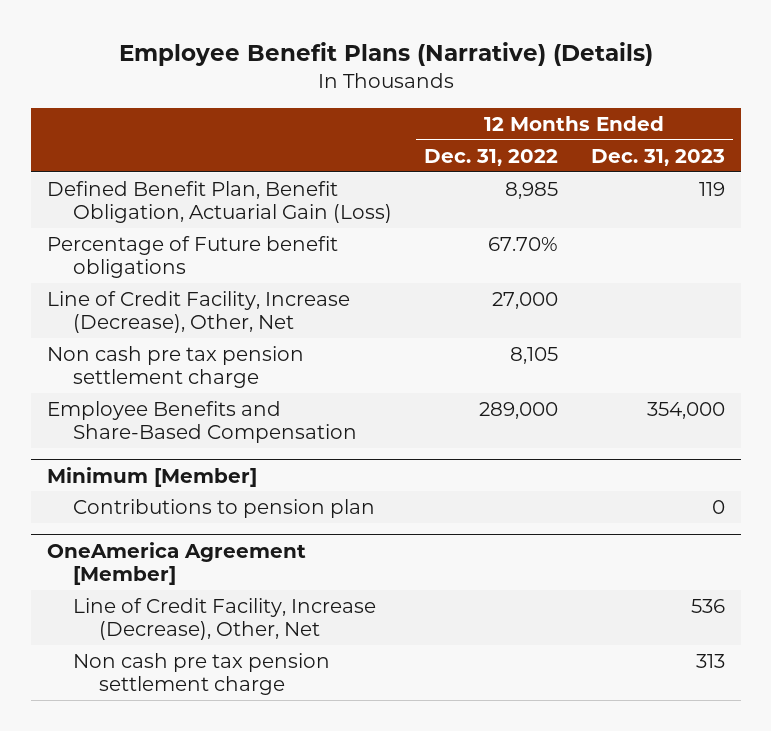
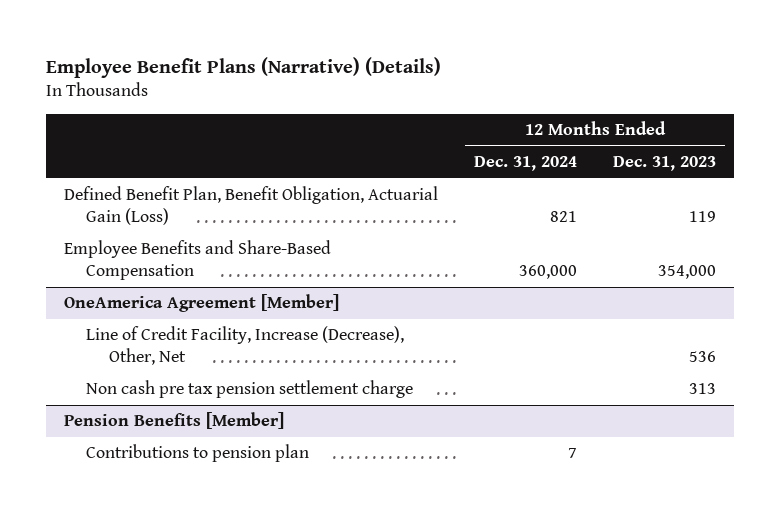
- | 12 Months Ended Dec. 31, 2022 | 12 Months Ended Dec. 31, 2023
+ | 12 Months Ended Dec. 31, 2024 | 12 Months Ended Dec. 31, 2023
- Percentage of Future benefit obligations | 67.70% |
- Line of Credit Facility, Increase (Decrease), Other, Net | 27,000 |
- Non cash pre tax pension settlement charge | 8,105 |
- Minimum [Member]
- Contributions to pension plan | | 0
+ Pension Benefits [Member]
+ Contributions to pension plan | 7 |

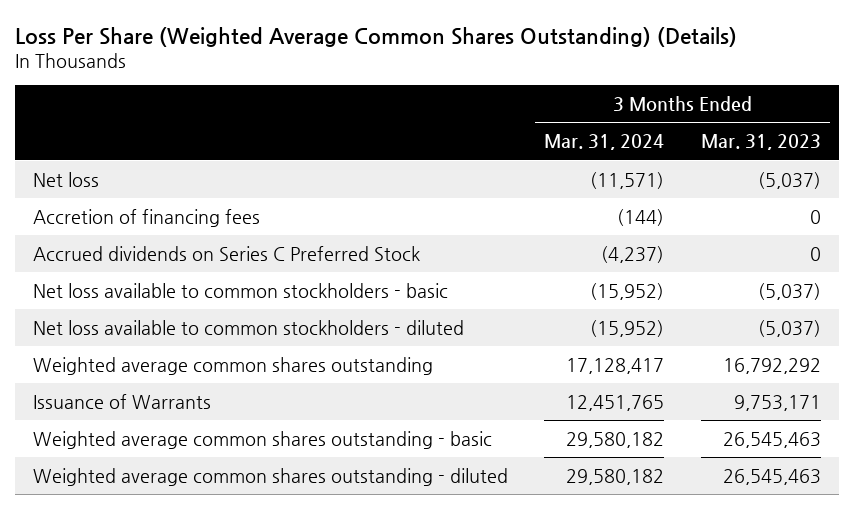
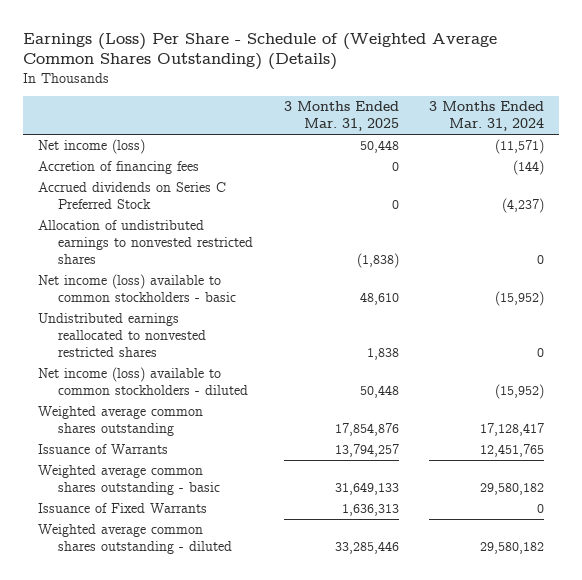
- Loss Per Share (Weighted Average Common Shares Outstanding) (Details)
+ Earnings (Loss) Per Share - Schedule of (Weighted Average Common Shares Outstanding) (Details)
- | 3 Months Ended Mar. 31, 2024 | 3 Months Ended Mar. 31, 2023
+ | 3 Months Ended Mar. 31, 2025 | 3 Months Ended Mar. 31, 2024
- Net loss | (11,571) | (5,037)
+ Net income (loss) | 50,448 | (11,571)
- Net loss available to common stockholders - basic | (15,952) | (5,037)
- Net loss available to common stockholders - diluted | (15,952) | (5,037)
+ Allocation of undistributed earnings to nonvested restricted shares | (1,838) | 0
+ Net income (loss) available to common stockholders - basic | 48,610 | (15,952)
+ Undistributed earnings reallocated to nonvested restricted shares | 1,838 | 0
+ Net income (loss) available to common stockholders - diluted | 50,448 | (15,952)
+ Issuance of Fixed Warrants | 1,636,313 | 0

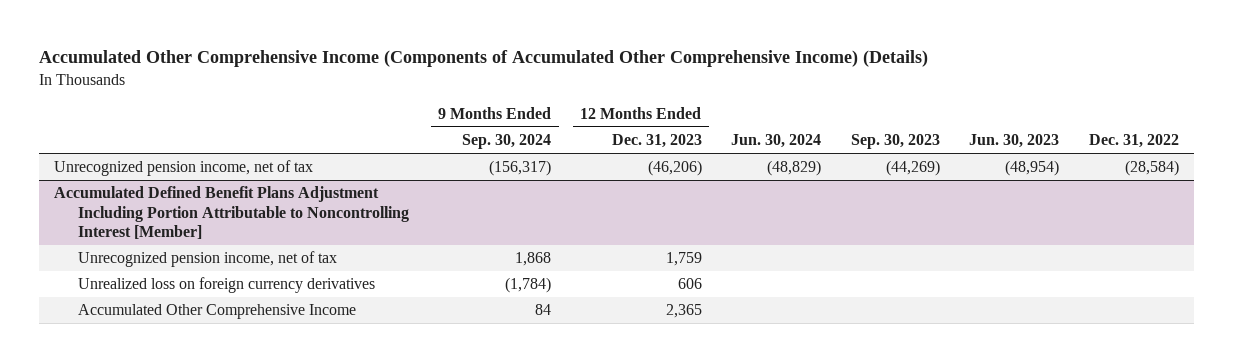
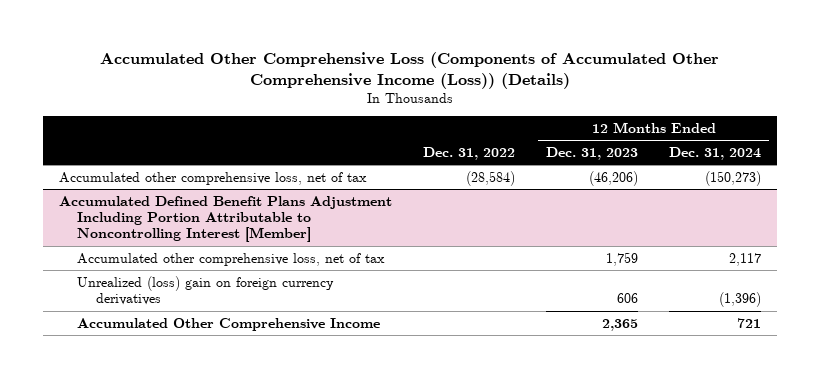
- Accumulated Other Comprehensive Income (Components of Accumulated Other Comprehensive Income) (Details)
+ Accumulated Other Comprehensive Loss (Components of Accumulated Other Comprehensive Income (Loss)) (Details)
- | 9 Months Ended Sep. 30, 2024 | 12 Months Ended Dec. 31, 2023 | Jun. 30, 2024 | Sep. 30, 2023 | Jun. 30, 2023 | Dec. 31, 2022
+ | Dec. 31, 2022 | 12 Months Ended Dec. 31, 2023 | 12 Months Ended Dec. 31, 2024
- Unrecognized pension income, net of tax | (156,317) | (46,206) | (48,829) | (44,269) | (48,954) | (28,584)
+ Accumulated other comprehensive loss, net of tax | (28,584) | (46,206) | (150,273)
@ Accumulated Defined Benefit Plans Adjustment Including Portion Attributable to Noncontrolling Interest [Member]
- Unrecognized pension income, net of tax | 1,868 | 1,759 | | | |
- Unrealized loss on foreign currency derivatives | (1,784) | 606 | | | |
+ Accumulated other comprehensive loss, net of tax | | 1,759 | 2,117
+ Unrealized (loss) gain on foreign currency derivatives | | 606 | (1,396)

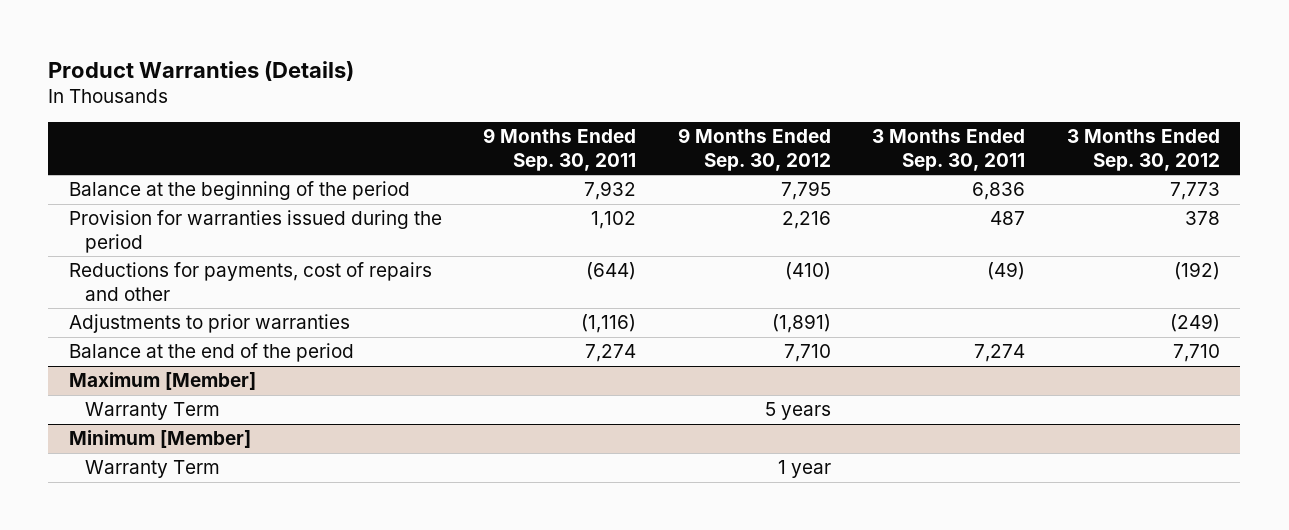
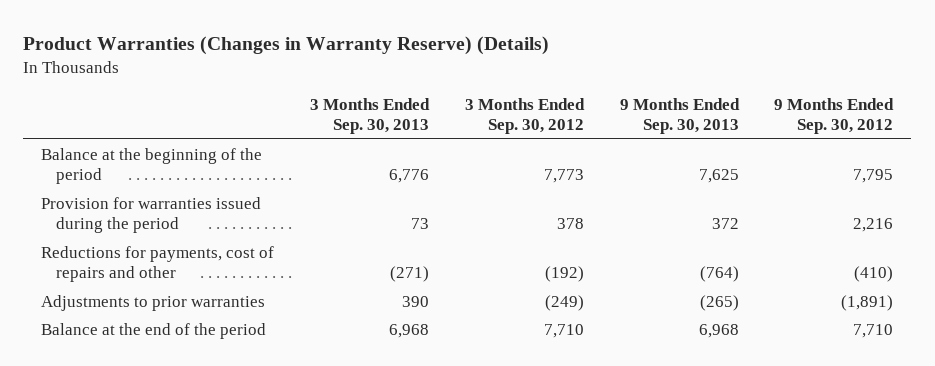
- Product Warranties (Details)
+ Product Warranties (Changes in Warranty Reserve) (Details)
- | 9 Months Ended Sep. 30, 2011 | 9 Months Ended Sep. 30, 2012 | 3 Months Ended Sep. 30, 2011 | 3 Months Ended Sep. 30, 2012
+ | 3 Months Ended Sep. 30, 2013 | 3 Months Ended Sep. 30, 2012 | 9 Months Ended Sep. 30, 2013 | 9 Months Ended Sep. 30, 2012
- Maximum [Member]
- Warranty Term | | 5 years | |
- Minimum [Member]
- Warranty Term | | 1 year | |

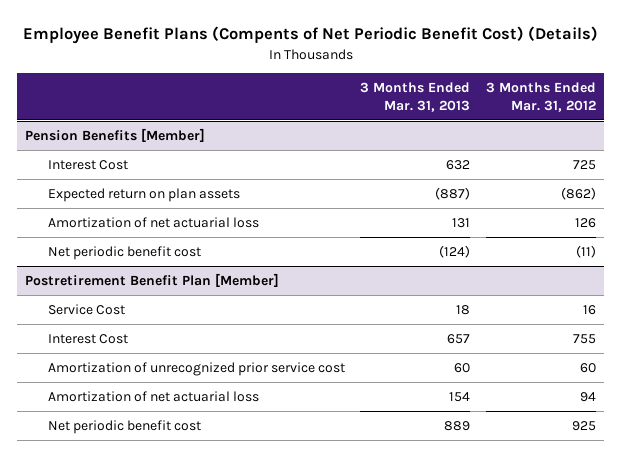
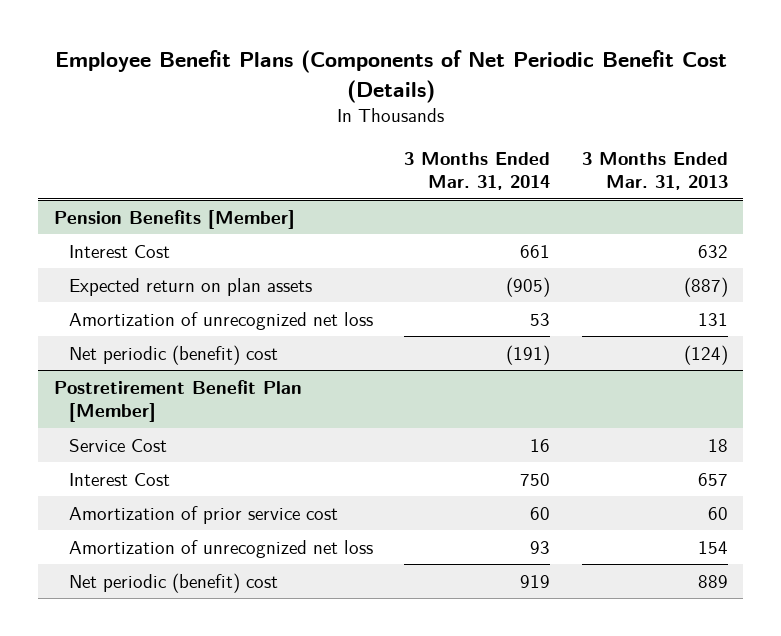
- Employee Benefit Plans (Compents of Net Periodic Benefit Cost) (Details)
+ Employee Benefit Plans (Components of Net Periodic Benefit Cost (Details)
- | 3 Months Ended Mar. 31, 2013 | 3 Months Ended Mar. 31, 2012
+ | 3 Months Ended Mar. 31, 2014 | 3 Months Ended Mar. 31, 2013
@ Pension Benefits [Member]
- Amortization of net actuarial loss | 131 | 126
- Net periodic benefit cost | (124) | (11)
+ Amortization of unrecognized net loss | 53 | 131
+ Net periodic (benefit) cost | (191) | (124)
@ Postretirement Benefit Plan [Member]
- Amortization of unrecognized prior service cost | 60 | 60
- Amortization of net actuarial loss | 154 | 94
- Net periodic benefit cost | 889 | 925
+ Amortization of prior service cost | 60 | 60
+ Amortization of unrecognized net loss | 93 | 154
+ Net periodic (benefit) cost | 919 | 889

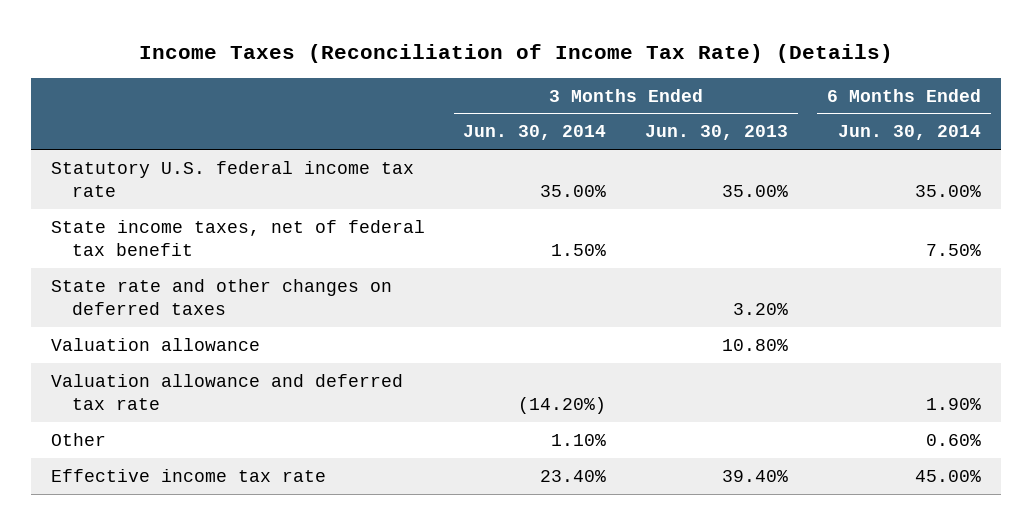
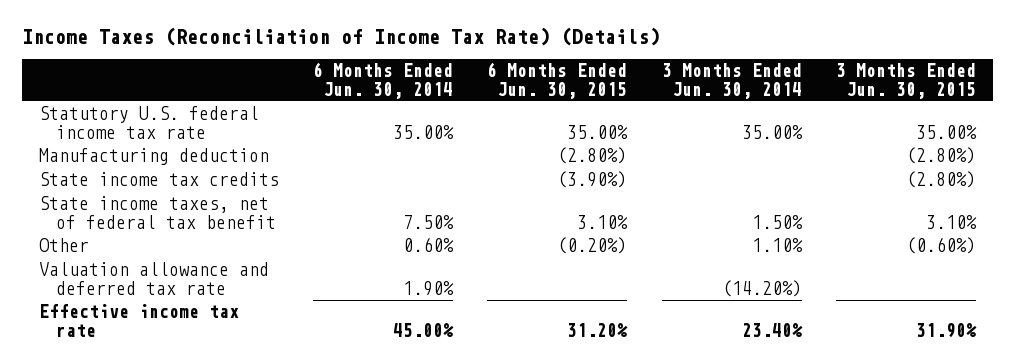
- | 3 Months Ended Jun. 30, 2014 | 3 Months Ended Jun. 30, 2013 | 6 Months Ended Jun. 30, 2014
+ | 6 Months Ended Jun. 30, 2014 | 6 Months Ended Jun. 30, 2015 | 3 Months Ended Jun. 30, 2014 | 3 Months Ended Jun. 30, 2015
+ Manufacturing deduction | | (2.80%) | | (2.80%)
+ State income tax credits | | (3.90%) | | (2.80%)
- State rate and other changes on deferred taxes | | 3.20% |
- Valuation allowance | | 10.80% |
moved down: Valuation allowance and deferred tax rate | 1.90% | | (14.20%) |

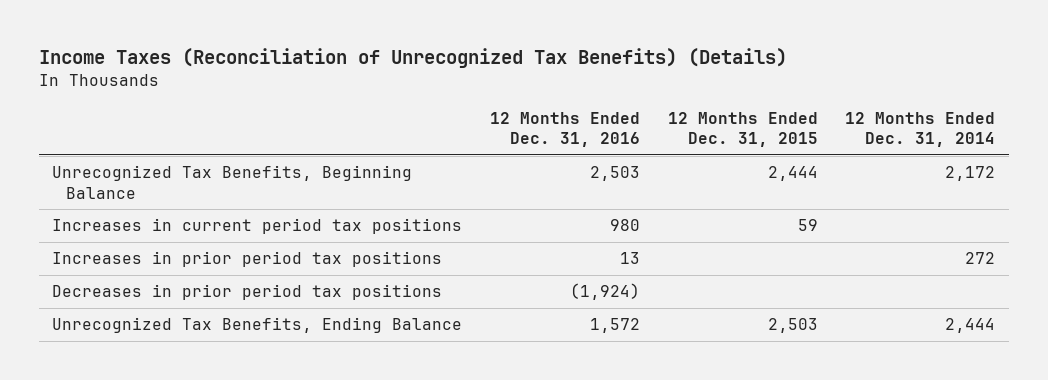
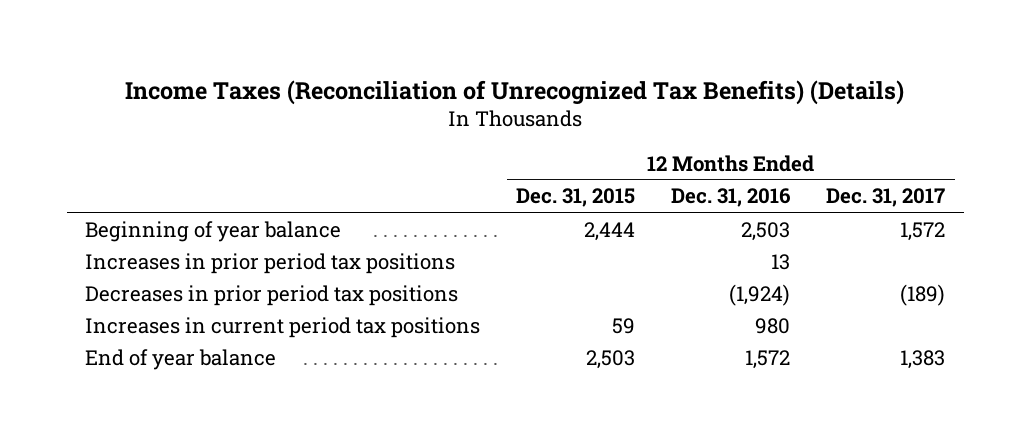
- | 12 Months Ended Dec. 31, 2016 | 12 Months Ended Dec. 31, 2015 | 12 Months Ended Dec. 31, 2014
+ | 12 Months Ended Dec. 31, 2015 | 12 Months Ended Dec. 31, 2016 | 12 Months Ended Dec. 31, 2017
- Unrecognized Tax Benefits, Beginning Balance | 2,503 | 2,444 | 2,172
+ Beginning of year balance | 2,444 | 2,503 | 1,572
- Unrecognized Tax Benefits, Ending Balance | 1,572 | 2,503 | 2,444
moved down: Increases in current period tax positions | 59 | 980 |
+ End of year balance | 2,503 | 1,572 | 1,383

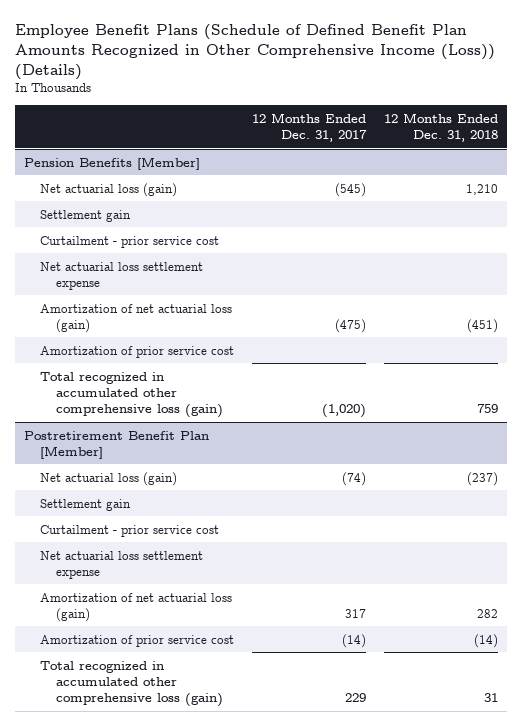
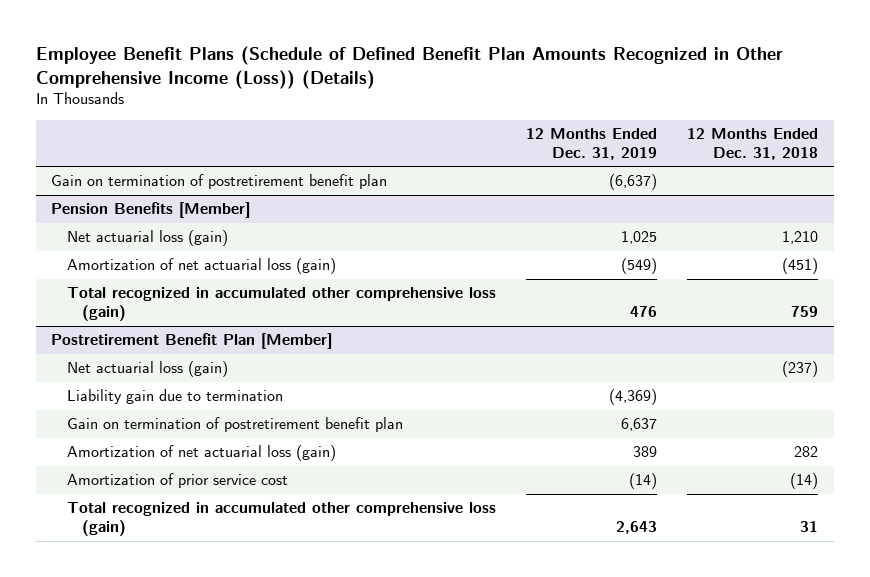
- | 12 Months Ended Dec. 31, 2017 | 12 Months Ended Dec. 31, 2018
+ | 12 Months Ended Dec. 31, 2019 | 12 Months Ended Dec. 31, 2018
+ Gain on termination of postretirement benefit plan | (6,637) |
@ Pension Benefits [Member]
- Settlement gain
- Curtailment - prior service cost
- Net actuarial loss settlement expense
- Amortization of prior service cost
@ Postretirement Benefit Plan [Member]
- Settlement gain
- Curtailment - prior service cost
- Net actuarial loss settlement expense
+ Liability gain due to termination | (4,369) |
+ Gain on termination of postretirement benefit plan | 6,637 |

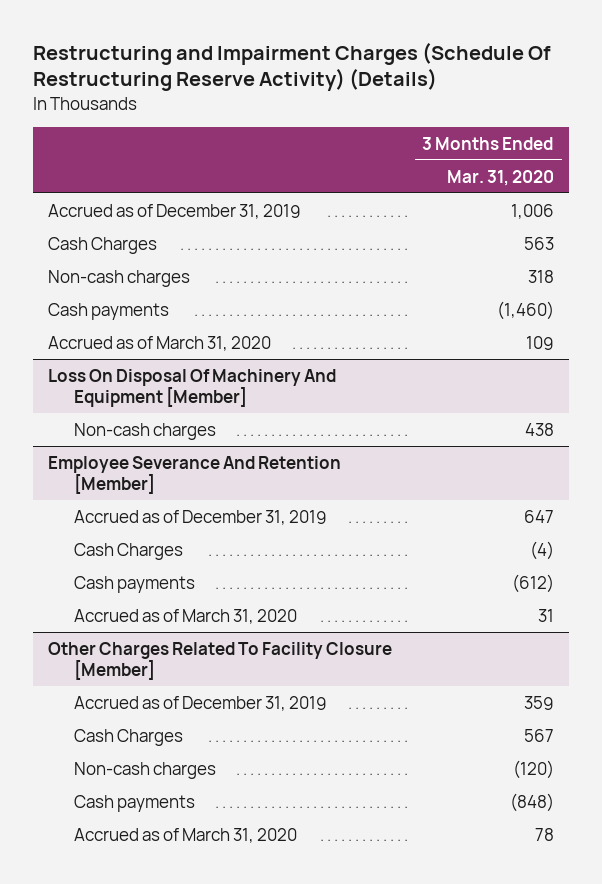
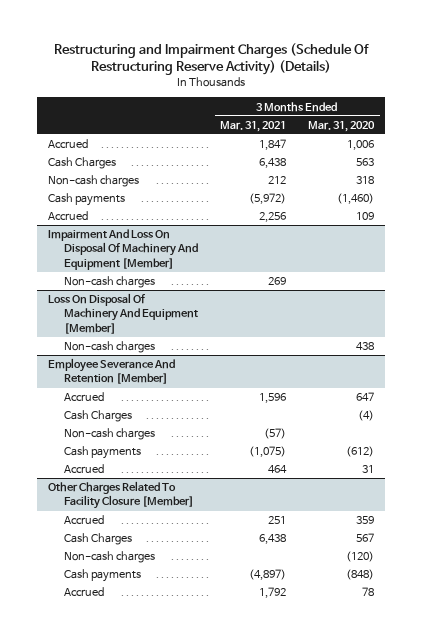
- | 3 Months Ended Mar. 31, 2020
+ | 3 Months Ended Mar. 31, 2021 | 3 Months Ended Mar. 31, 2020
- Accrued as of December 31, 2019 | 1,006
+ Accrued | 1,847 | 1,006
- Accrued as of March 31, 2020 | 109
+ Accrued | 2,256 | 109
+ Impairment And Loss On Disposal Of Machinery And Equipment [Member]
+ Non-cash charges | 269 |
@ Employee Severance And Retention [Member]
- Accrued as of December 31, 2019 | 647
+ Accrued | 1,596 | 647
+ Non-cash charges | (57) |
- Accrued as of March 31, 2020 | 31
+ Accrued | 464 | 31
@ Other Charges Related To Facility Closure [Member]
- Accrued as of December 31, 2019 | 359
+ Accrued | 251 | 359
- Accrued as of March 31, 2020 | 78
+ Accrued | 1,792 | 78

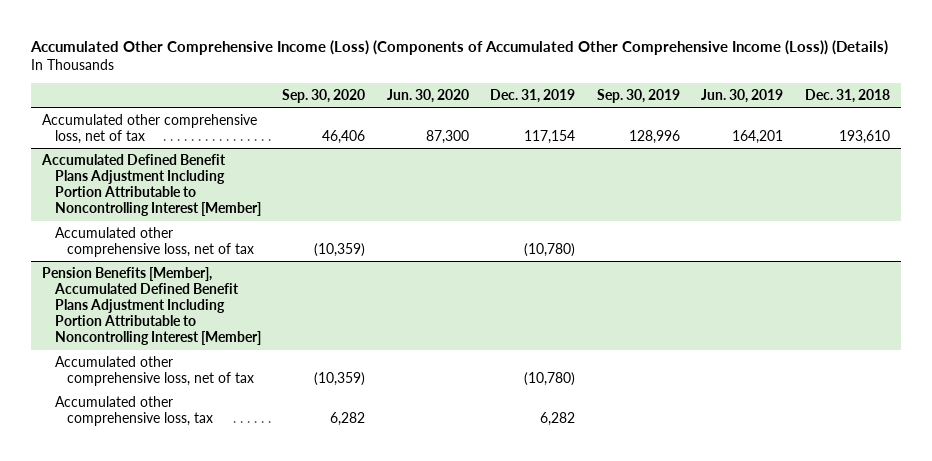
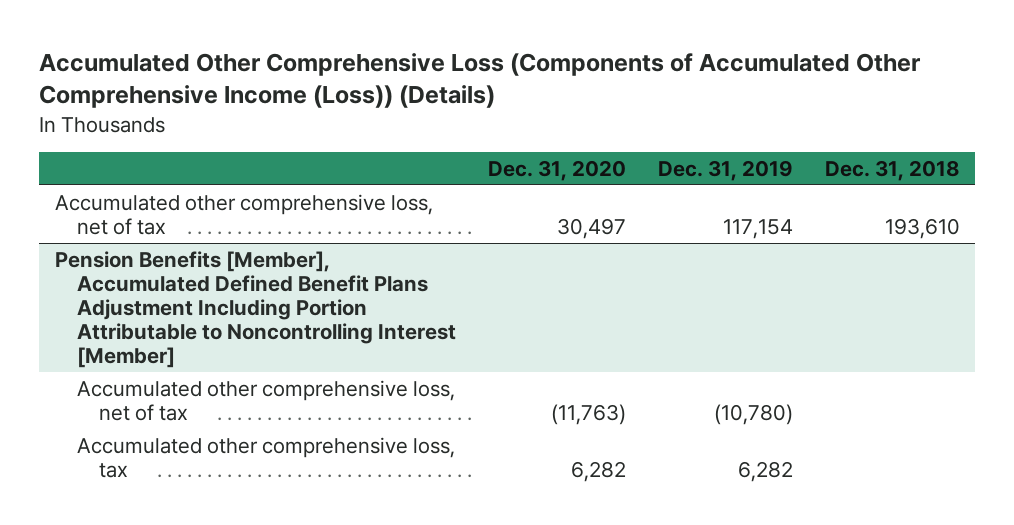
- Accumulated Other Comprehensive Income (Loss) (Components of Accumulated Other Comprehensive Income (Loss)) (Details)
+ Accumulated Other Comprehensive Loss (Components of Accumulated Other Comprehensive Income (Loss)) (Details)
- | Sep. 30, 2020 | Jun. 30, 2020 | Dec. 31, 2019 | Sep. 30, 2019 | Jun. 30, 2019 | Dec. 31, 2018
+ | Dec. 31, 2020 | Dec. 31, 2019 | Dec. 31, 2018
- Accumulated Defined Benefit Plans Adjustment Including Portion Attributable to Noncontrolling Interest [Member]
- Accumulated other comprehensive loss, net of tax | (10,359) | | (10,780) | | |

